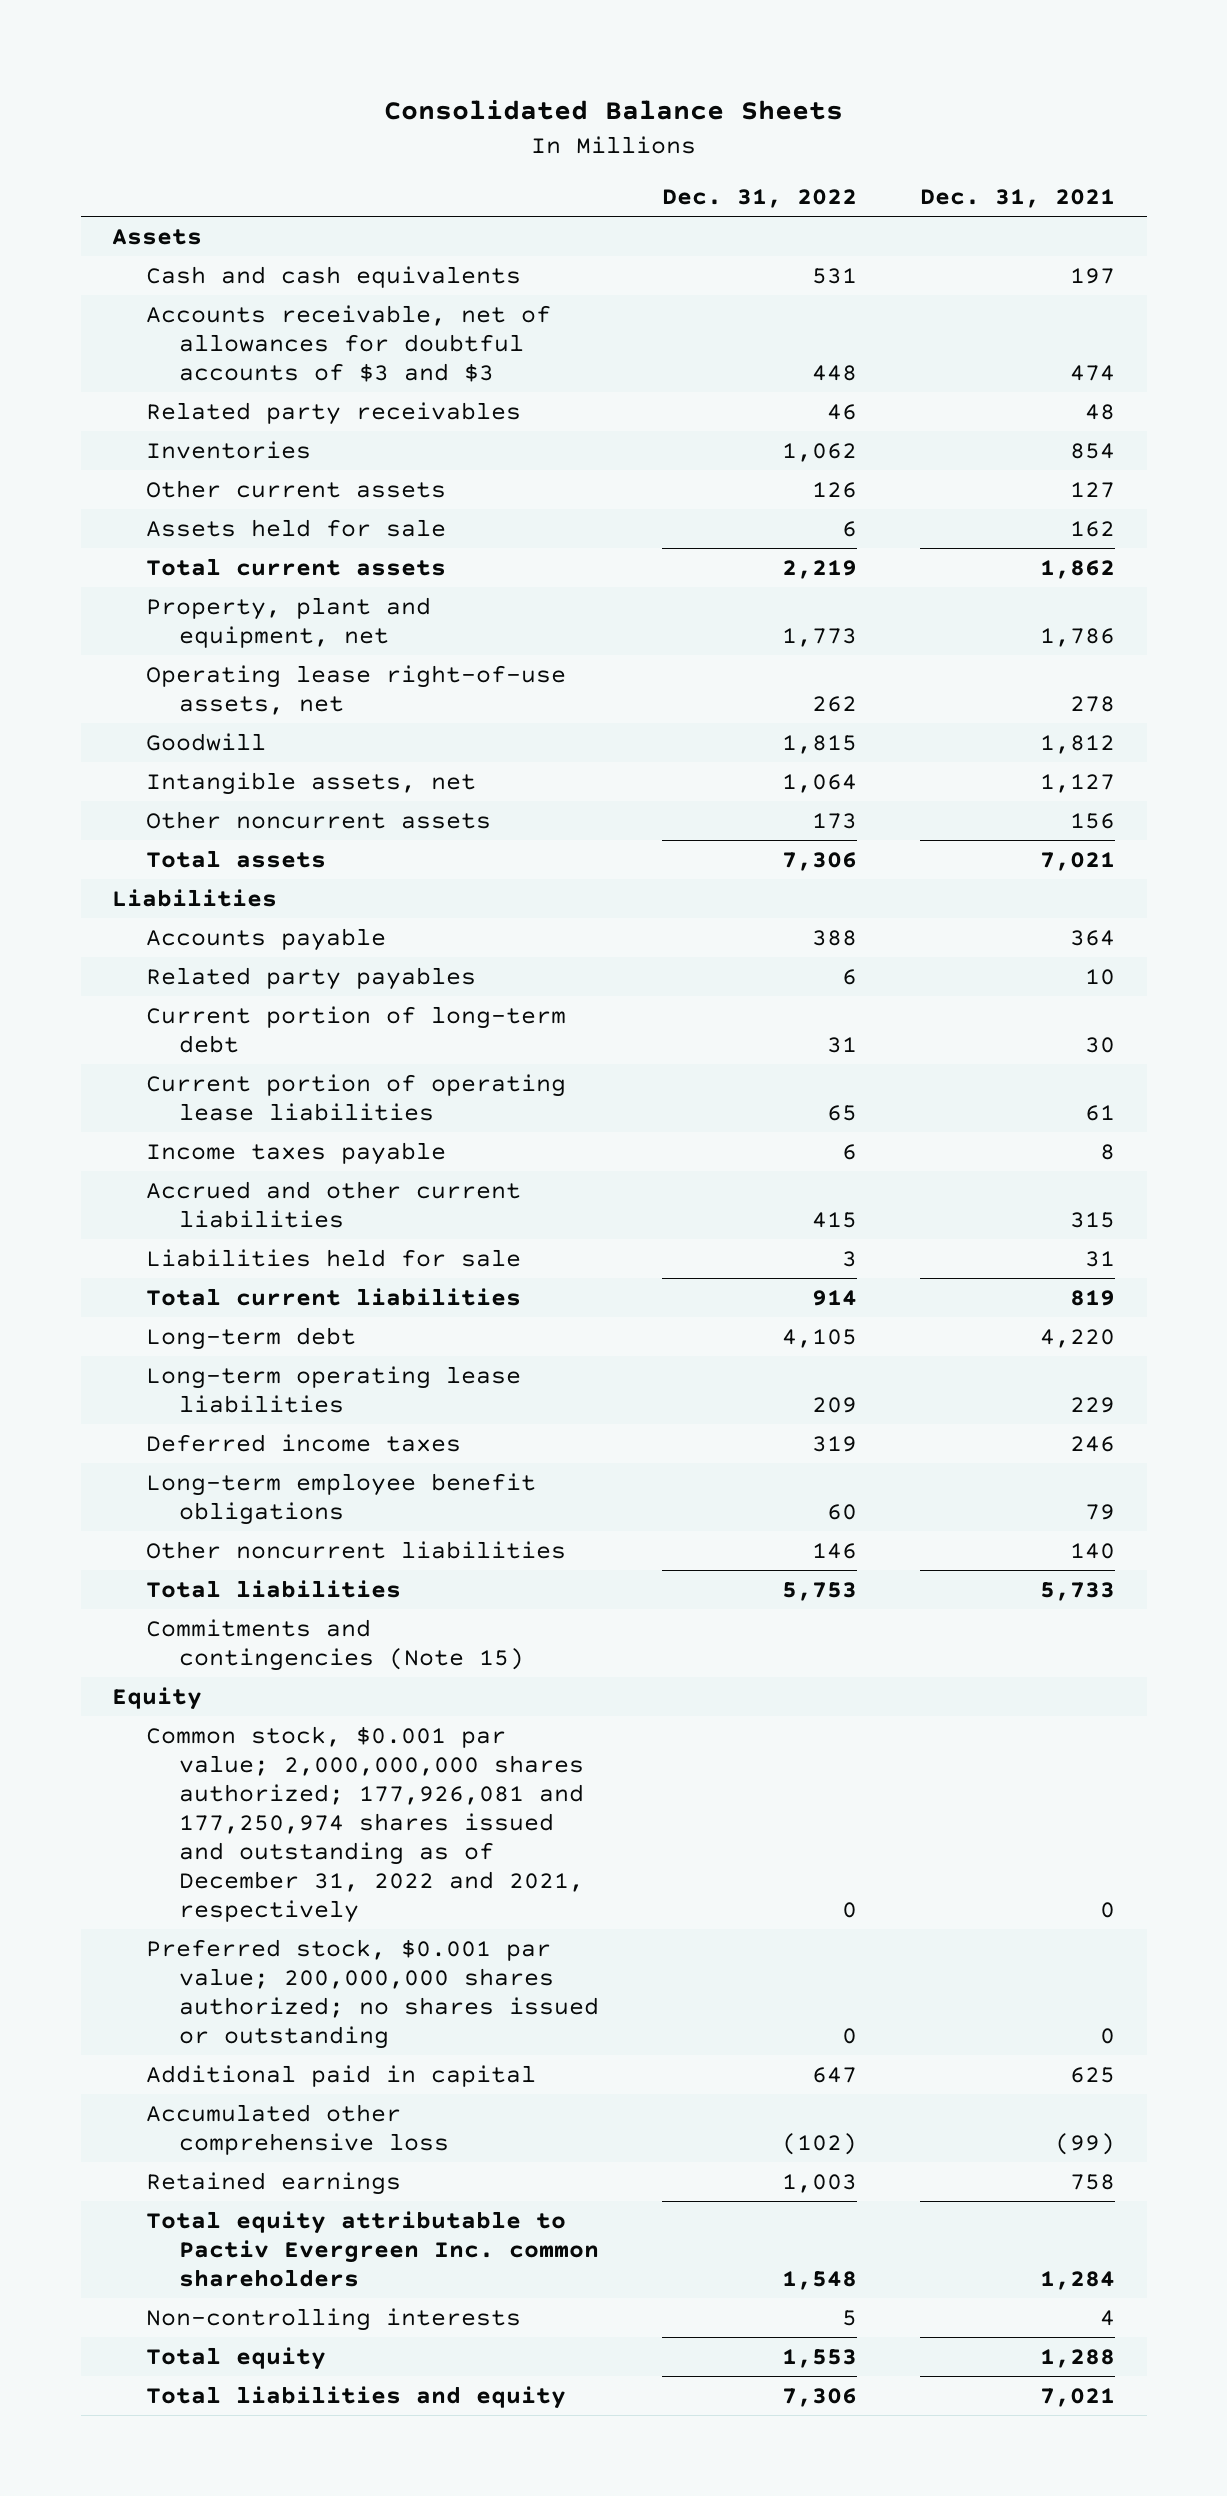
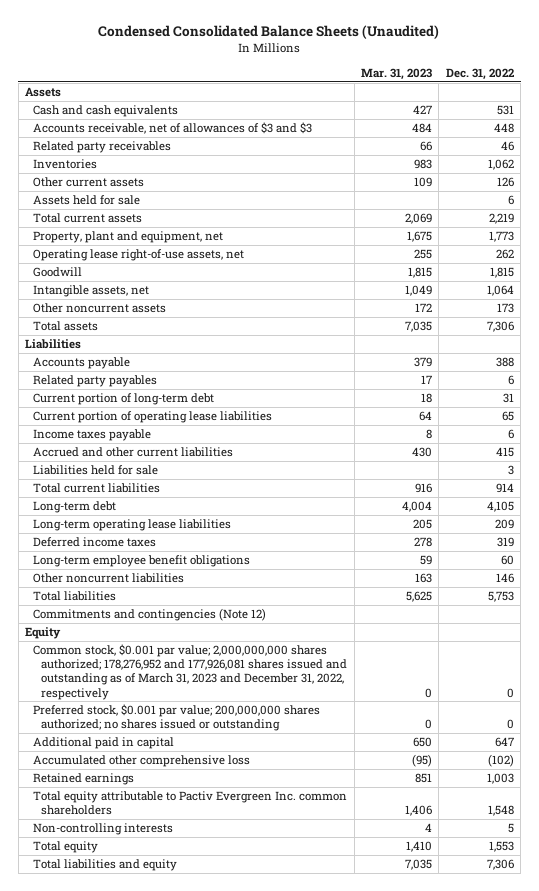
- Consolidated Balance Sheets
+ Condensed Consolidated Balance Sheets (Unaudited)
- | Dec. 31, 2022 | Dec. 31, 2021
+ | Mar. 31, 2023 | Dec. 31, 2022
- Accounts receivable, net of allowances for doubtful accounts of $3 and $3 | 448 | 474
+ Accounts receivable, net of allowances of $3 and $3 | 484 | 448
- Commitments and contingencies (Note 15)
+ Commitments and contingencies (Note 12)
- Common stock, $0.001 par value; 2,000,000,000 shares authorized; 177,926,081 and 177,250,974 shares issued and outstanding as of December 31, 2022 and 2021, respectively | 0 | 0
+ Common stock, $0.001 par value; 2,000,000,000 shares authorized; 178,276,952 and 177,926,081 shares issued and outstanding as of March 31, 2023 and December 31, 2022, respectively | 0 | 0

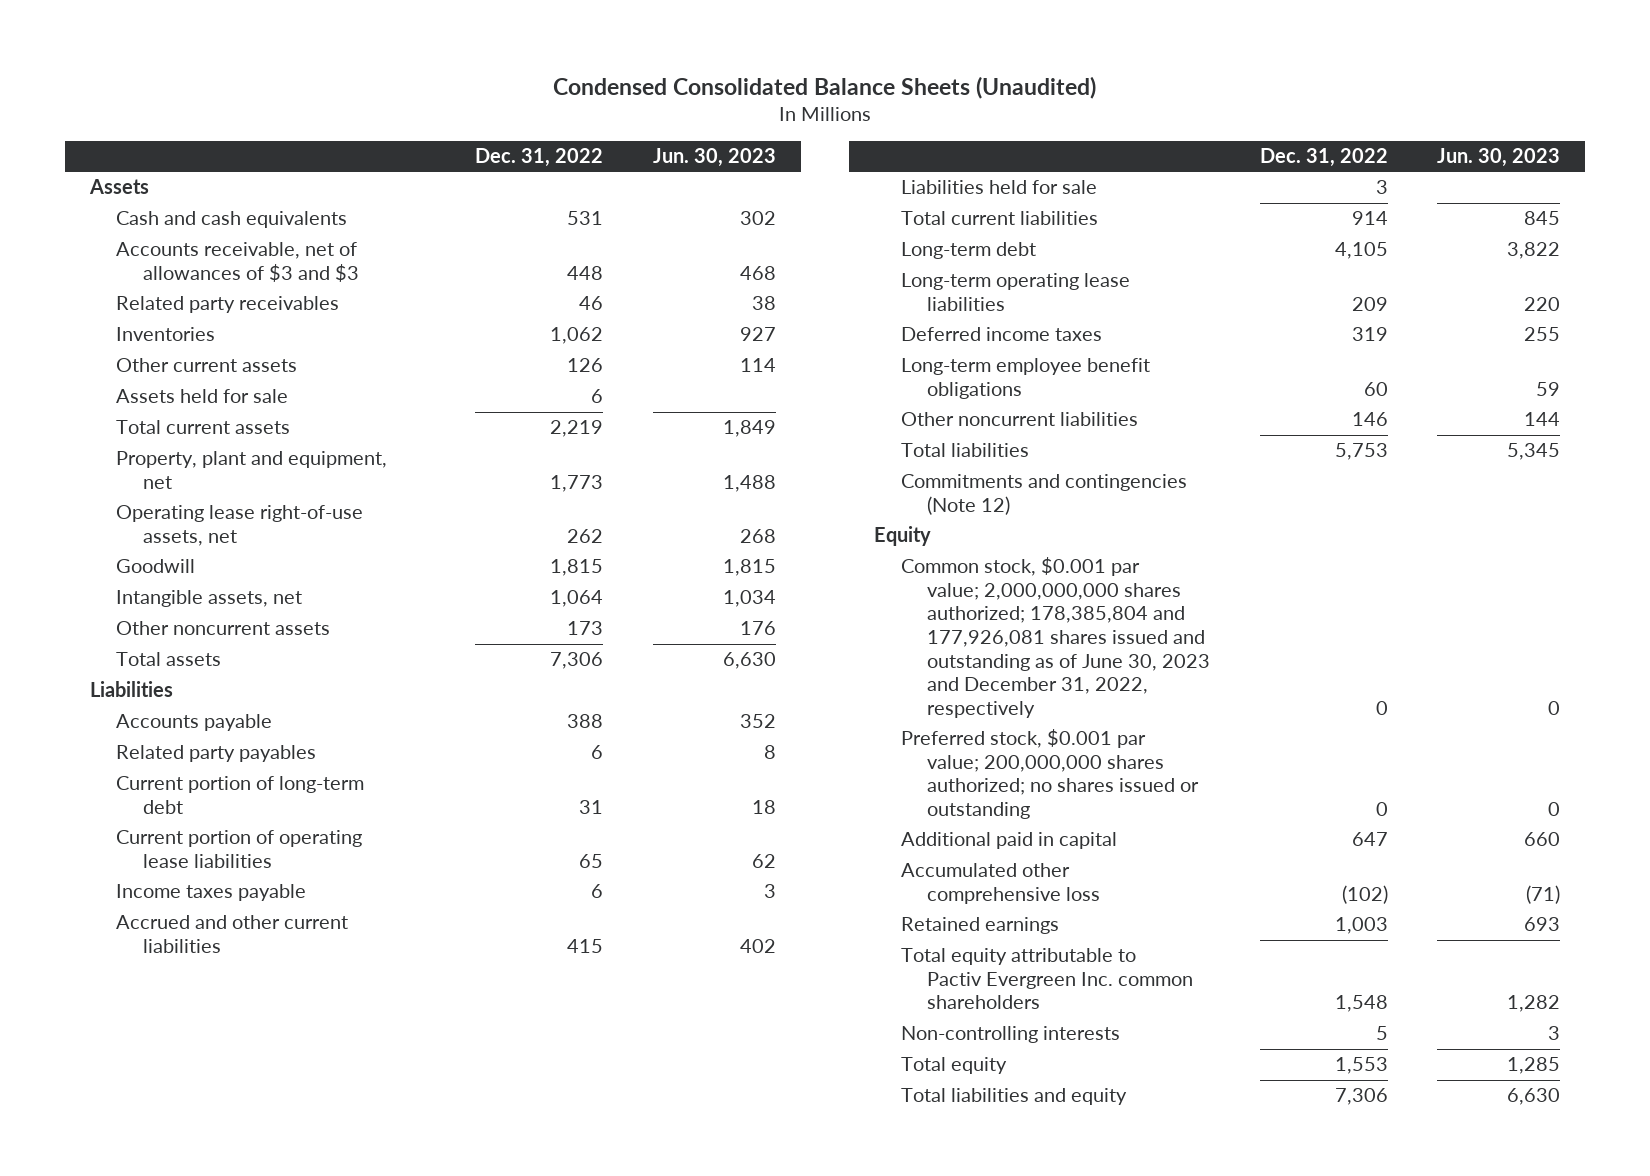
- | Mar. 31, 2023 | Dec. 31, 2022
+ | Dec. 31, 2022 | Jun. 30, 2023
- Common stock, $0.001 par value; 2,000,000,000 shares authorized; 178,276,952 and 177,926,081 shares issued and outstanding as of March 31, 2023 and December 31, 2022, respectively | 0 | 0
+ Common stock, $0.001 par value; 2,000,000,000 shares authorized; 178,385,804 and 177,926,081 shares issued and outstanding as of June 30, 2023 and December 31, 2022, respectively | 0 | 0

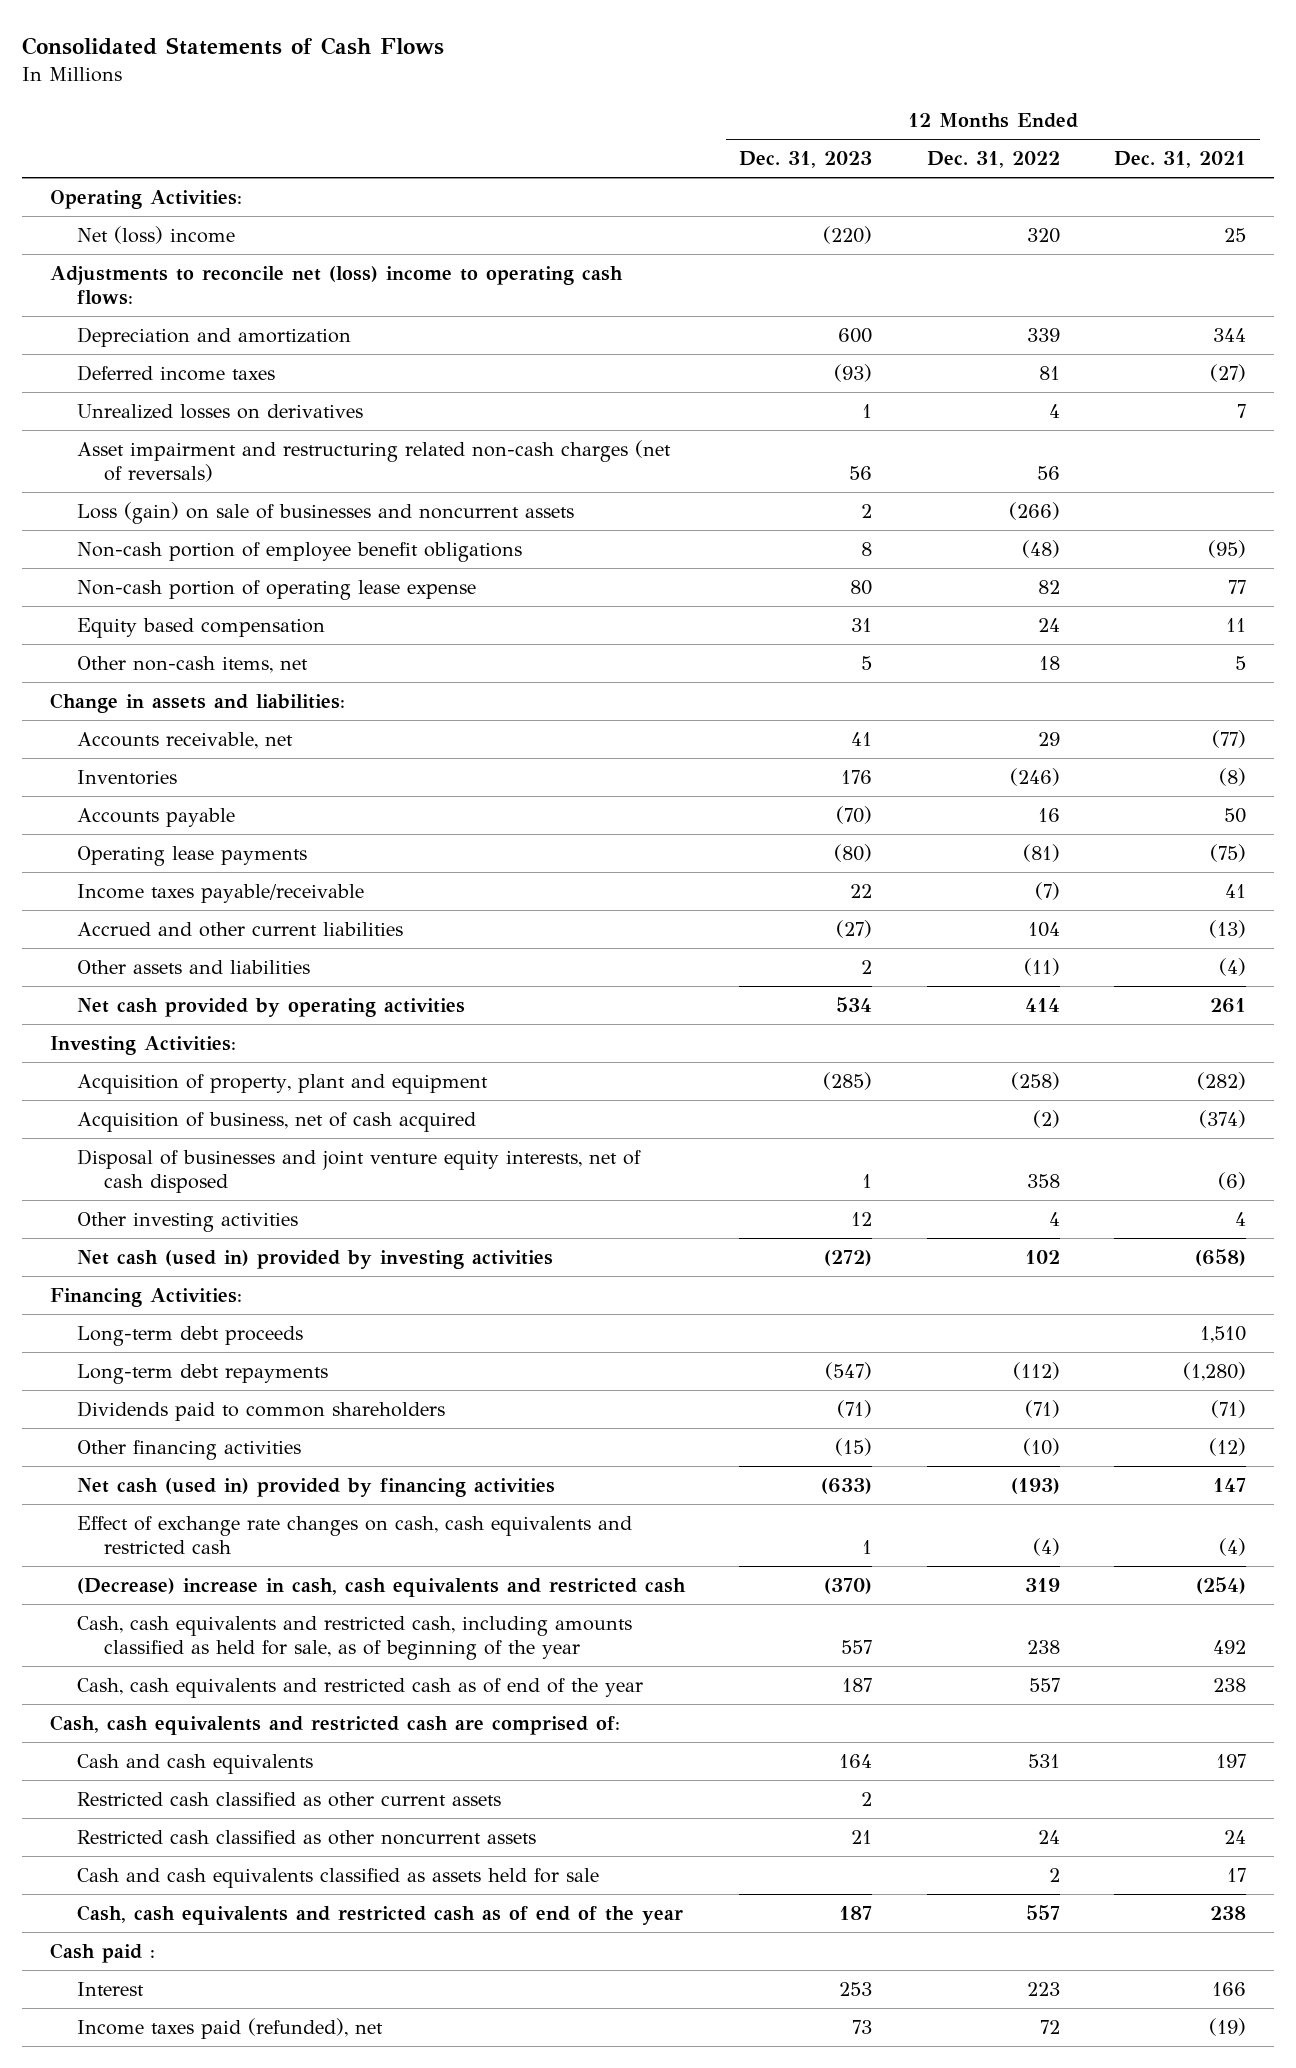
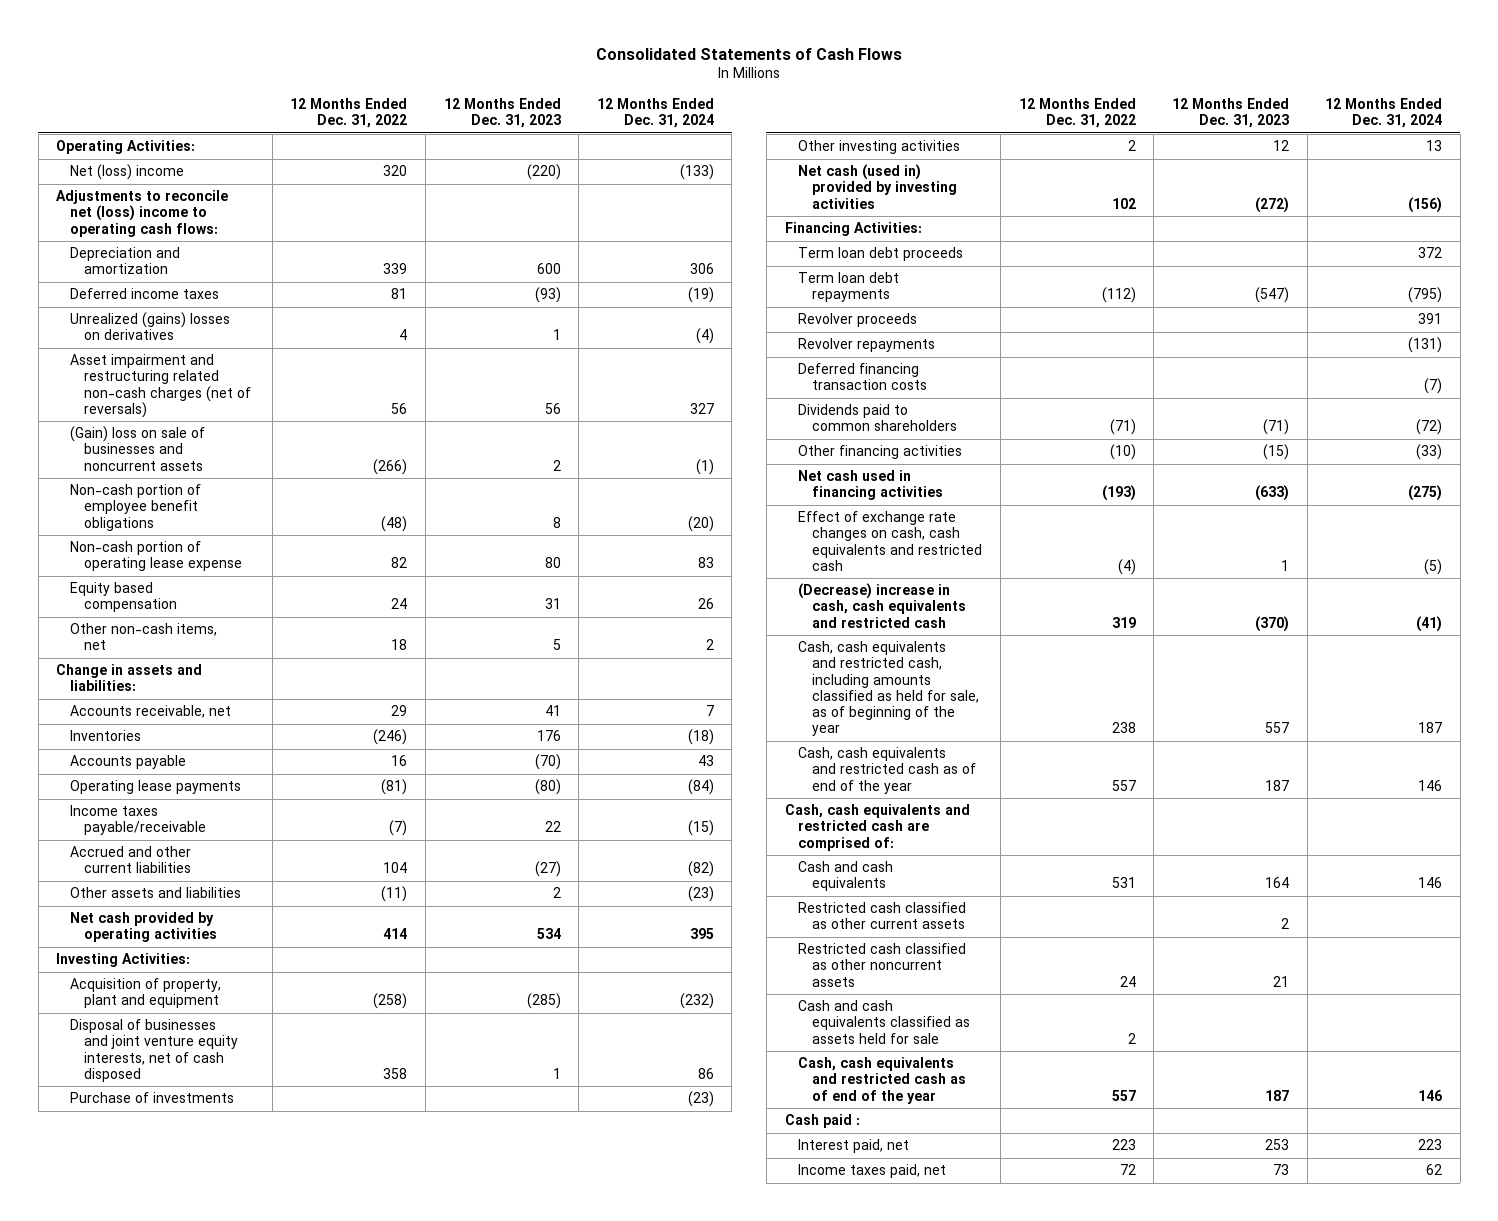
- | 12 Months Ended Dec. 31, 2023 | 12 Months Ended Dec. 31, 2022 | 12 Months Ended Dec. 31, 2021
+ | 12 Months Ended Dec. 31, 2022 | 12 Months Ended Dec. 31, 2023 | 12 Months Ended Dec. 31, 2024
- Unrealized losses on derivatives | 1 | 4 | 7
+ Unrealized (gains) losses on derivatives | 4 | 1 | (4)
- Loss (gain) on sale of businesses and noncurrent assets | 2 | (266) |
+ (Gain) loss on sale of businesses and noncurrent assets | (266) | 2 | (1)
- Acquisition of business, net of cash acquired | | (2) | (374)
- Other investing activities | 12 | 4 | 4
+ Purchase of investments | | | (23)
+ Other investing activities | 2 | 12 | 13
- Long-term debt proceeds | | | 1,510
- Long-term debt repayments | (547) | (112) | (1,280)
+ Term loan debt proceeds | | | 372
+ Term loan debt repayments | (112) | (547) | (795)
+ Revolver proceeds | | | 391
+ Revolver repayments | | | (131)
+ Deferred financing transaction costs | | | (7)
- Net cash (used in) provided by financing activities | (633) | (193) | 147
+ Net cash used in financing activities | (193) | (633) | (275)
- Interest | 253 | 223 | 166
- Income taxes paid (refunded), net | 73 | 72 | (19)
+ Interest paid, net | 223 | 253 | 223
+ Income taxes paid, net | 72 | 73 | 62

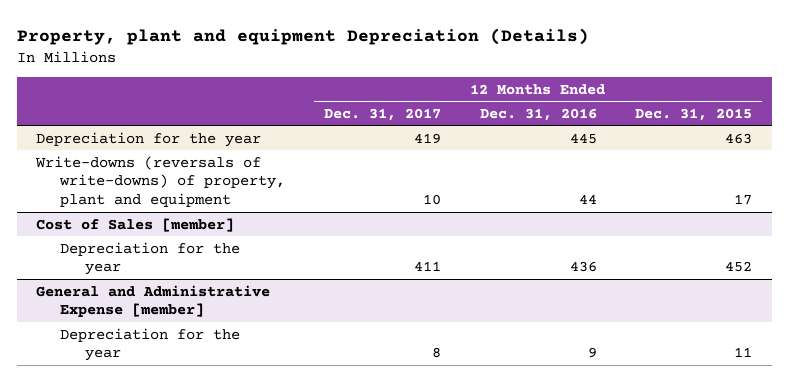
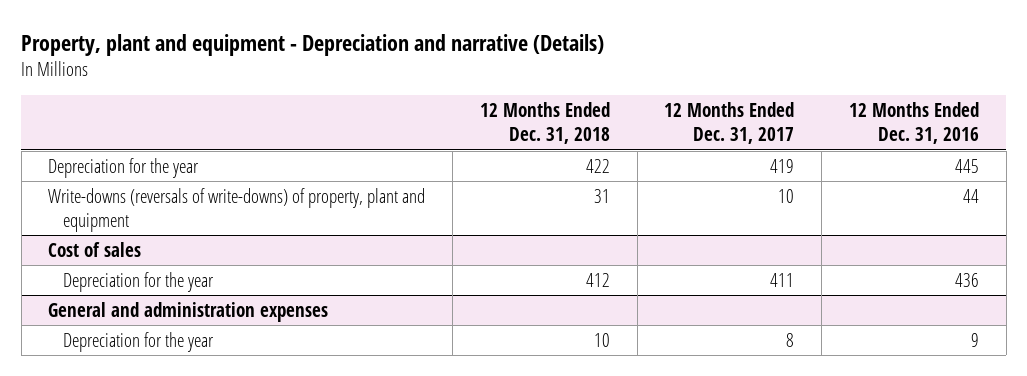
- Property, plant and equipment Depreciation (Details)
+ Property, plant and equipment - Depreciation and narrative (Details)
- | 12 Months Ended Dec. 31, 2017 | 12 Months Ended Dec. 31, 2016 | 12 Months Ended Dec. 31, 2015
+ | 12 Months Ended Dec. 31, 2018 | 12 Months Ended Dec. 31, 2017 | 12 Months Ended Dec. 31, 2016
- Cost of Sales [member]
+ Cost of sales
- General and Administrative Expense [member]
+ General and administration expenses

